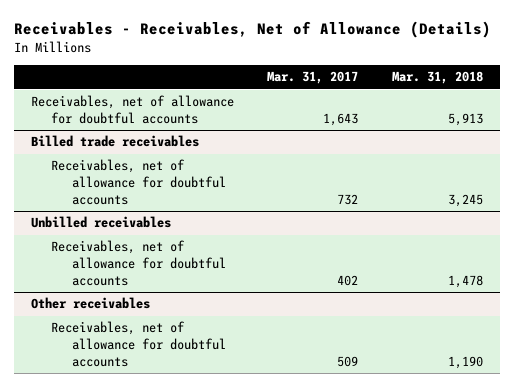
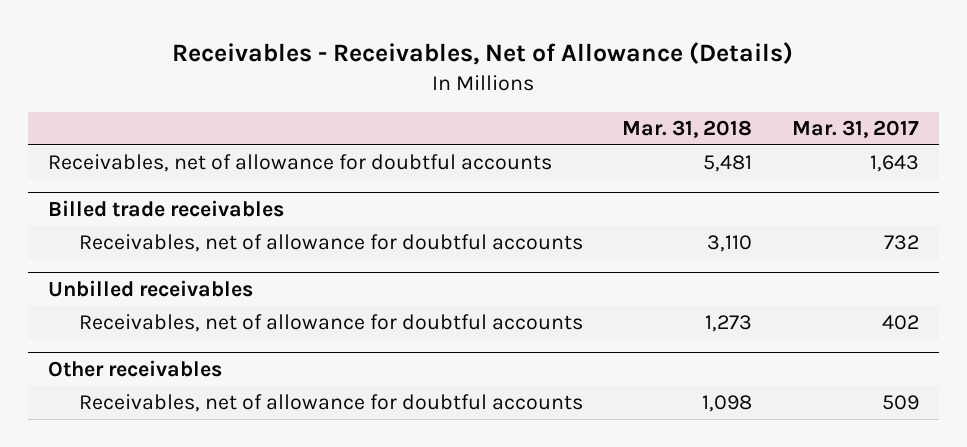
- | Mar. 31, 2017 | Mar. 31, 2018
+ | Mar. 31, 2018 | Mar. 31, 2017
- Receivables, net of allowance for doubtful accounts | 1,643 | 5,913
+ Receivables, net of allowance for doubtful accounts | 5,481 | 1,643
@ Billed trade receivables
- Receivables, net of allowance for doubtful accounts | 732 | 3,245
+ Receivables, net of allowance for doubtful accounts | 3,110 | 732
@ Unbilled receivables
- Receivables, net of allowance for doubtful accounts | 402 | 1,478
+ Receivables, net of allowance for doubtful accounts | 1,273 | 402
@ Other receivables
- Receivables, net of allowance for doubtful accounts | 509 | 1,190
+ Receivables, net of allowance for doubtful accounts | 1,098 | 509

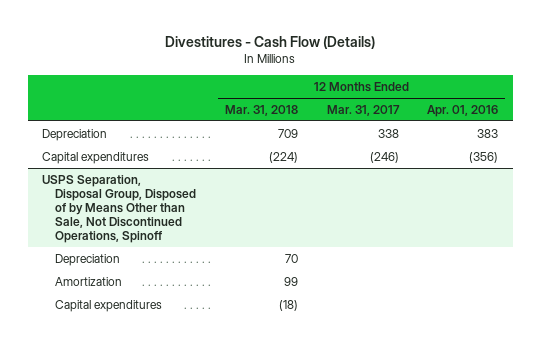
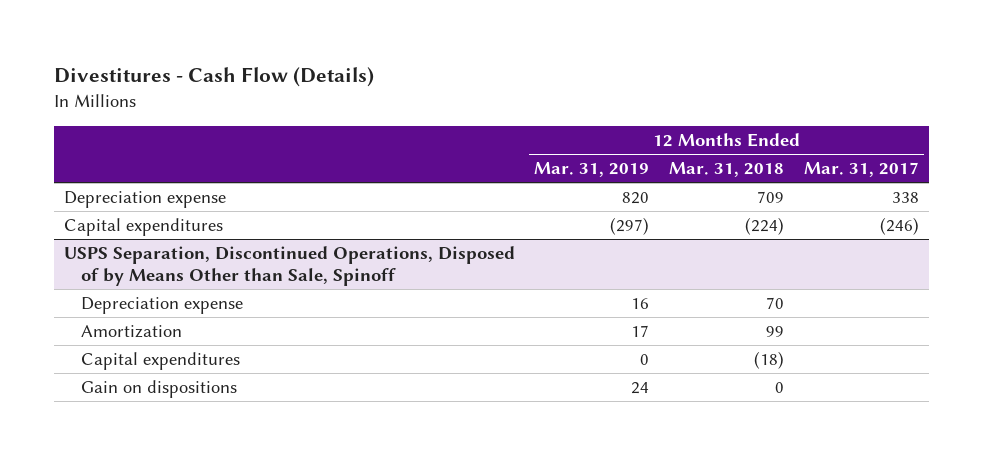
- | 12 Months Ended Mar. 31, 2018 | 12 Months Ended Mar. 31, 2017 | 12 Months Ended Apr. 01, 2016
+ | 12 Months Ended Mar. 31, 2019 | 12 Months Ended Mar. 31, 2018 | 12 Months Ended Mar. 31, 2017
- Depreciation | 709 | 338 | 383
+ Depreciation expense | 820 | 709 | 338
- USPS Separation, Disposal Group, Disposed of by Means Other than Sale, Not Discontinued Operations, Spinoff
- Depreciation | 70 | |
+ USPS Separation, Discontinued Operations, Disposed of by Means Other than Sale, Spinoff
+ Depreciation expense | 16 | 70 |
+ Gain on dispositions | 24 | 0 |

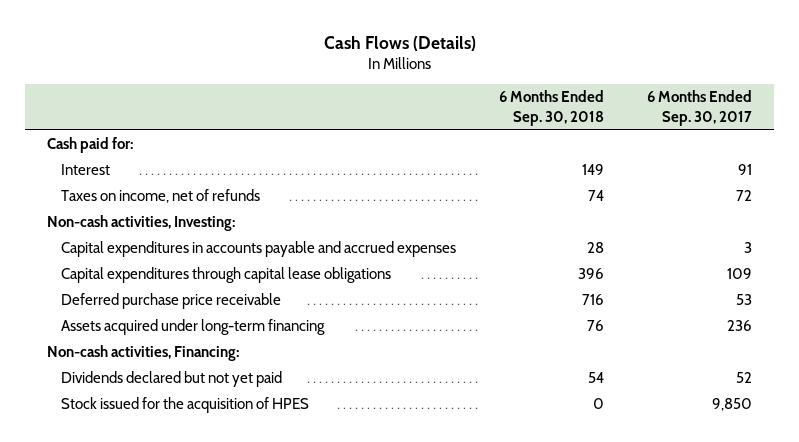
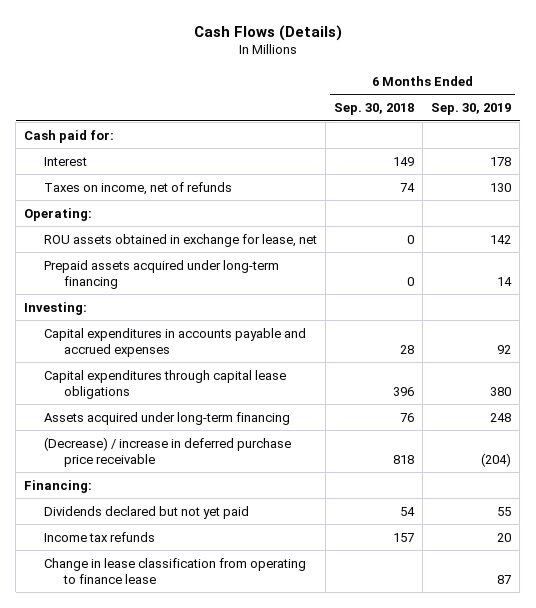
- | 6 Months Ended Sep. 30, 2018 | 6 Months Ended Sep. 30, 2017
+ | 6 Months Ended Sep. 30, 2018 | 6 Months Ended Sep. 30, 2019
- Non-cash activities, Investing:
+ Operating:
+ ROU assets obtained in exchange for lease, net | 0 | 142
+ Prepaid assets acquired under long-term financing | 0 | 14
+ Investing:
- Deferred purchase price receivable | 716 | 53
- Non-cash activities, Financing:
+ (Decrease) / increase in deferred purchase price receivable | 818 | (204)
+ Financing:
- Stock issued for the acquisition of HPES | 0 | 9,850
+ Income tax refunds | 157 | 20
+ Change in lease classification from operating to finance lease | | 87

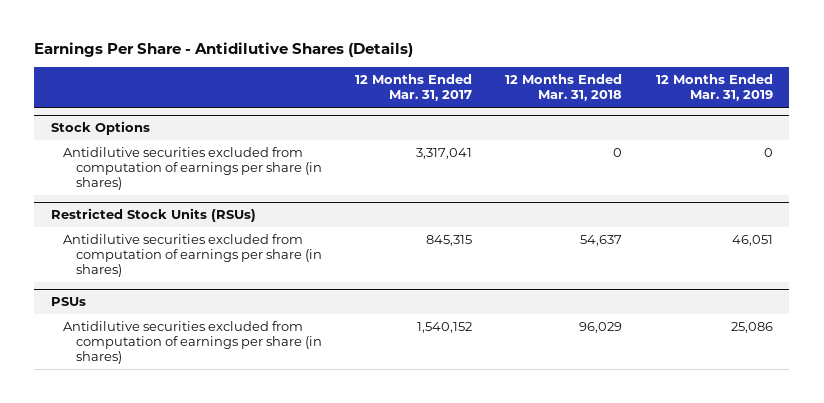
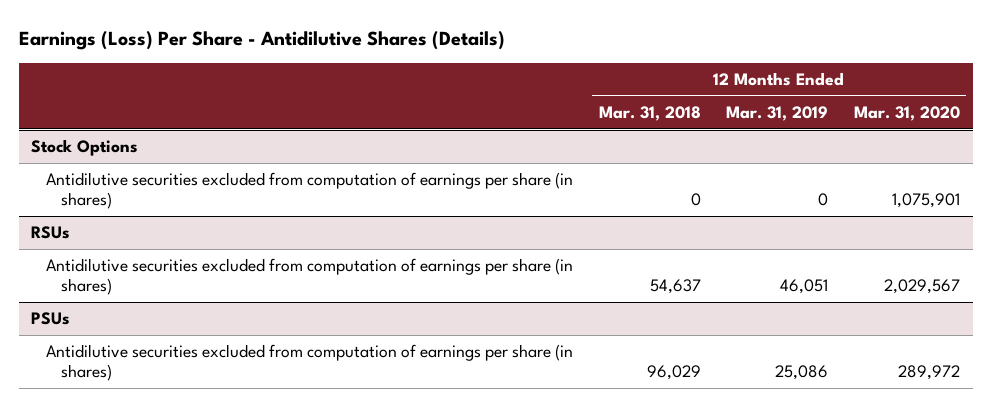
- Earnings Per Share - Antidilutive Shares (Details)
+ Earnings (Loss) Per Share - Antidilutive Shares (Details)
- | 12 Months Ended Mar. 31, 2017 | 12 Months Ended Mar. 31, 2018 | 12 Months Ended Mar. 31, 2019
+ | 12 Months Ended Mar. 31, 2018 | 12 Months Ended Mar. 31, 2019 | 12 Months Ended Mar. 31, 2020
- Restricted Stock Units (RSUs)
+ RSUs

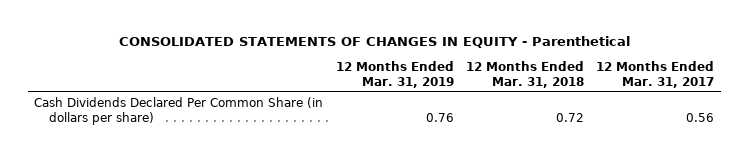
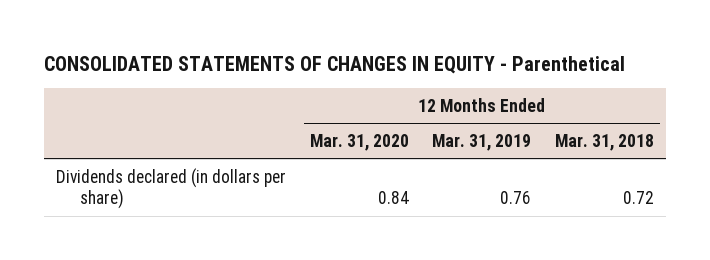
- | 12 Months Ended Mar. 31, 2019 | 12 Months Ended Mar. 31, 2018 | 12 Months Ended Mar. 31, 2017
+ | 12 Months Ended Mar. 31, 2020 | 12 Months Ended Mar. 31, 2019 | 12 Months Ended Mar. 31, 2018
- Cash Dividends Declared Per Common Share (in dollars per share) | 0.76 | 0.72 | 0.56
+ Dividends declared (in dollars per share) | 0.84 | 0.76 | 0.72

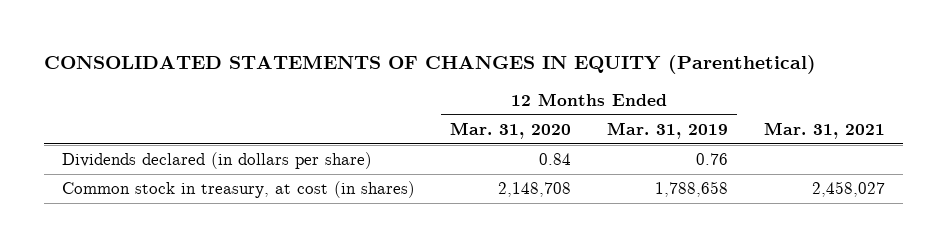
- CONSOLIDATED STATEMENTS OF CHANGES IN EQUITY - Parenthetical
+ CONSOLIDATED STATEMENTS OF CHANGES IN EQUITY (Parenthetical)
- | 12 Months Ended Mar. 31, 2020 | 12 Months Ended Mar. 31, 2019 | 12 Months Ended Mar. 31, 2018
+ | 12 Months Ended Mar. 31, 2020 | 12 Months Ended Mar. 31, 2019 | Mar. 31, 2021
+ Common stock in treasury, at cost (in shares) | 2,148,708 | 1,788,658 | 2,458,027

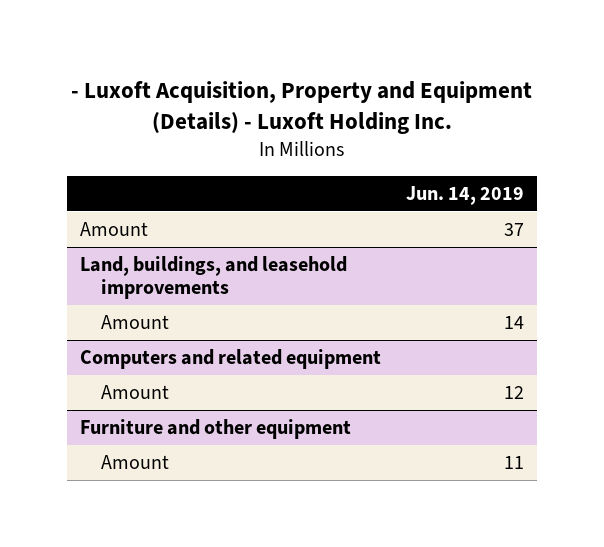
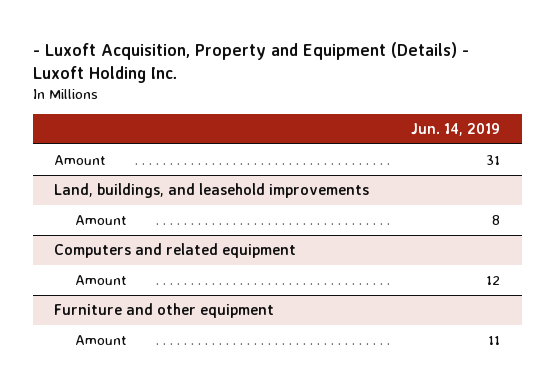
- Amount | 37
+ Amount | 31
@ Land, buildings, and leasehold improvements
- Amount | 14
+ Amount | 8

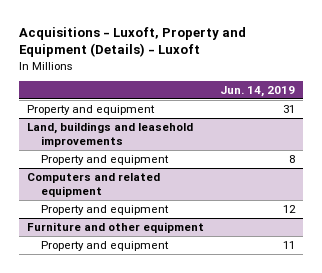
- - Luxoft Acquisition, Property and Equipment (Details) - Luxoft Holding Inc.
+ Acquisitions - Luxoft, Property and Equipment (Details) - Luxoft
- Amount | 31
- Land, buildings, and leasehold improvements
- Amount | 8
+ Property and equipment | 31
+ Land, buildings and leasehold improvements
+ Property and equipment | 8
@ Computers and related equipment
- Amount | 12
+ Property and equipment | 12
@ Furniture and other equipment
- Amount | 11
+ Property and equipment | 11

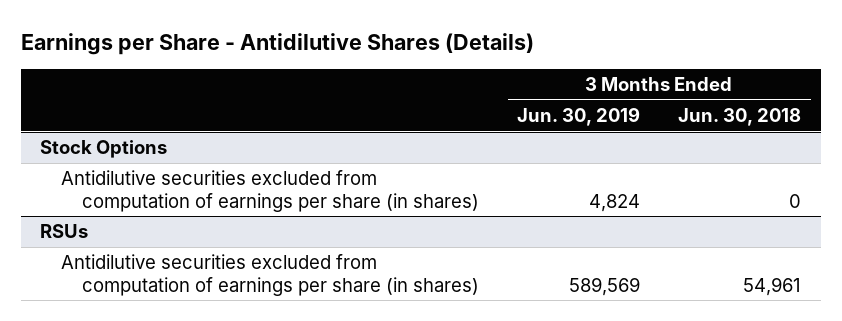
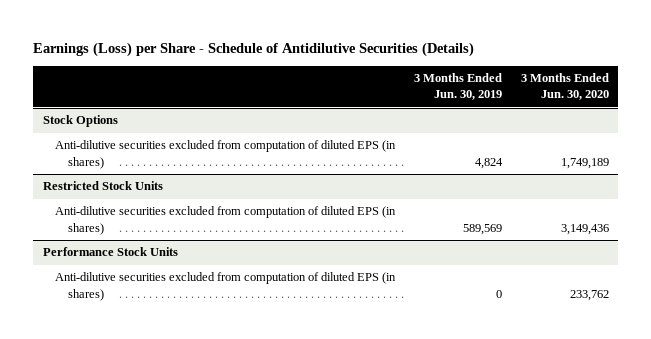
- Earnings per Share - Antidilutive Shares (Details)
+ Earnings (Loss) per Share - Schedule of Antidilutive Securities (Details)
- | 3 Months Ended Jun. 30, 2019 | 3 Months Ended Jun. 30, 2018
+ | 3 Months Ended Jun. 30, 2019 | 3 Months Ended Jun. 30, 2020
@ Stock Options
- Antidilutive securities excluded from computation of earnings per share (in shares) | 4,824 | 0
- RSUs
- Antidilutive securities excluded from computation of earnings per share (in shares) | 589,569 | 54,961
@ Stock Options
+ Anti-dilutive securities excluded from computation of diluted EPS (in shares) | 4,824 | 1,749,189
+ Restricted Stock Units
+ Anti-dilutive securities excluded from computation of diluted EPS (in shares) | 589,569 | 3,149,436
+ Performance Stock Units
+ Anti-dilutive securities excluded from computation of diluted EPS (in shares) | 0 | 233,762

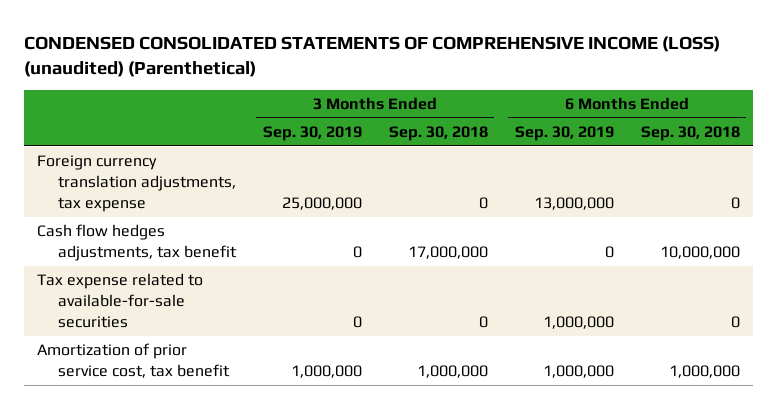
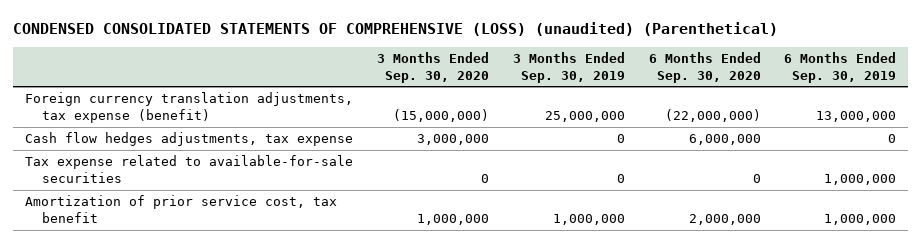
- CONDENSED CONSOLIDATED STATEMENTS OF COMPREHENSIVE INCOME (LOSS) (unaudited) (Parenthetical)
+ CONDENSED CONSOLIDATED STATEMENTS OF COMPREHENSIVE (LOSS) (unaudited) (Parenthetical)
- | 3 Months Ended Sep. 30, 2019 | 3 Months Ended Sep. 30, 2018 | 6 Months Ended Sep. 30, 2019 | 6 Months Ended Sep. 30, 2018
+ | 3 Months Ended Sep. 30, 2020 | 3 Months Ended Sep. 30, 2019 | 6 Months Ended Sep. 30, 2020 | 6 Months Ended Sep. 30, 2019
- Foreign currency translation adjustments, tax expense | 25,000,000 | 0 | 13,000,000 | 0
- Cash flow hedges adjustments, tax benefit | 0 | 17,000,000 | 0 | 10,000,000
+ Foreign currency translation adjustments, tax expense (benefit) | (15,000,000) | 25,000,000 | (22,000,000) | 13,000,000
+ Cash flow hedges adjustments, tax expense | 3,000,000 | 0 | 6,000,000 | 0

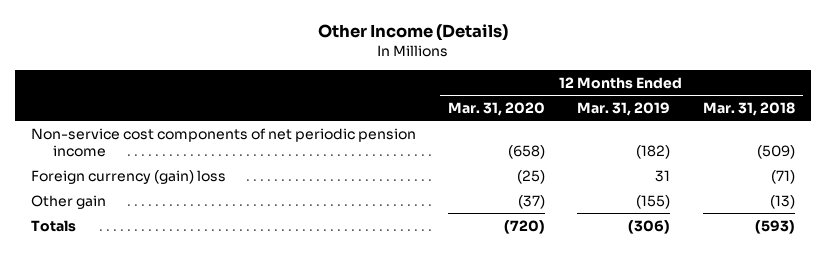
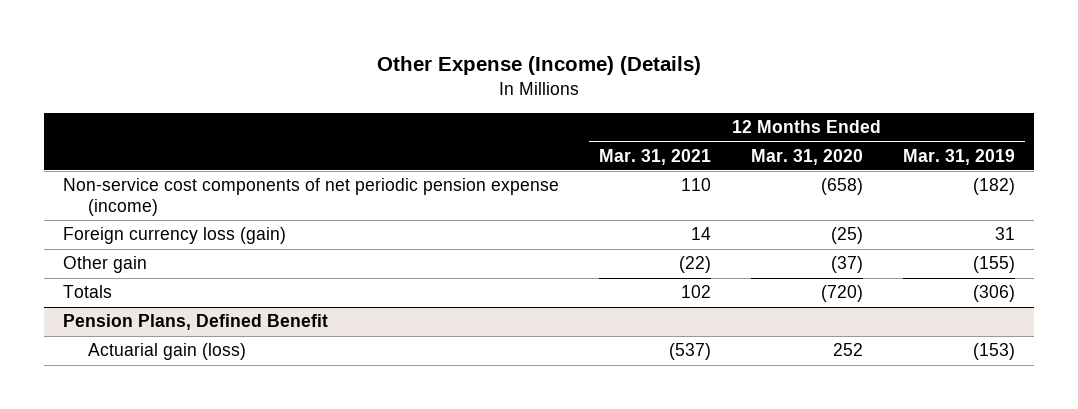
- Other Income (Details)
+ Other Expense (Income) (Details)
- | 12 Months Ended Mar. 31, 2020 | 12 Months Ended Mar. 31, 2019 | 12 Months Ended Mar. 31, 2018
+ | 12 Months Ended Mar. 31, 2021 | 12 Months Ended Mar. 31, 2020 | 12 Months Ended Mar. 31, 2019
- Non-service cost components of net periodic pension income | (658) | (182) | (509)
- Foreign currency (gain) loss | (25) | 31 | (71)
+ Non-service cost components of net periodic pension expense (income) | 110 | (658) | (182)
+ Foreign currency loss (gain) | 14 | (25) | 31
+ Pension Plans, Defined Benefit
+ Actuarial gain (loss) | (537) | 252 | (153)

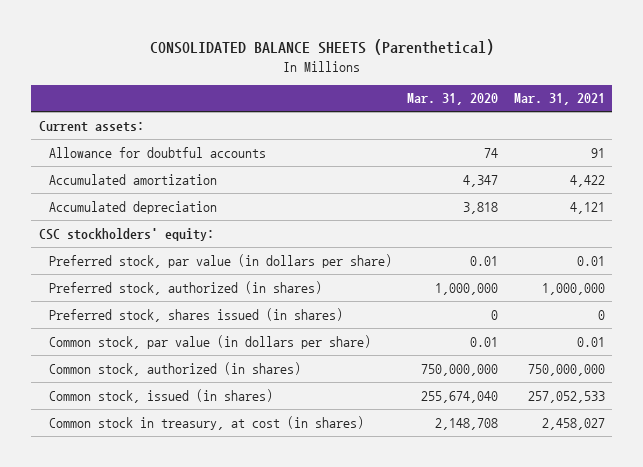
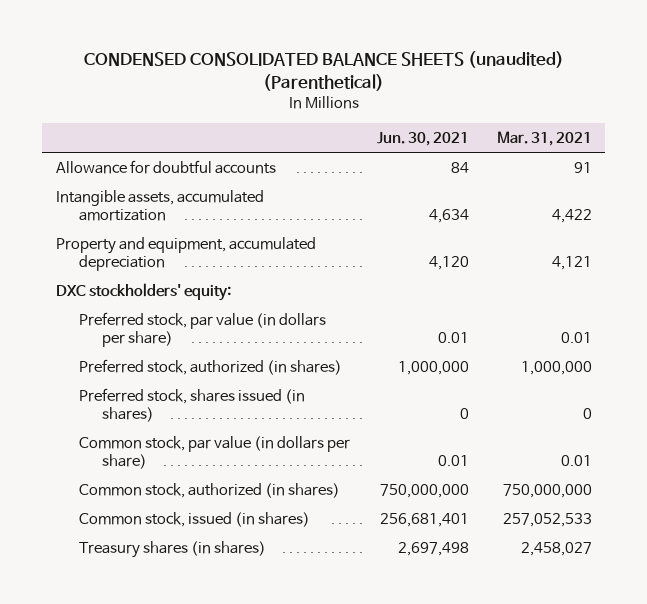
- CONSOLIDATED BALANCE SHEETS (Parenthetical)
+ CONDENSED CONSOLIDATED BALANCE SHEETS (unaudited) (Parenthetical)
- | Mar. 31, 2020 | Mar. 31, 2021
+ | Jun. 30, 2021 | Mar. 31, 2021
- Current assets:
- Accumulated amortization | 4,347 | 4,422
- Accumulated depreciation | 3,818 | 4,121
- CSC stockholders' equity:
+ Intangible assets, accumulated amortization | 4,634 | 4,422
+ Property and equipment, accumulated depreciation | 4,120 | 4,121
+ DXC stockholders' equity:
- Common stock in treasury, at cost (in shares) | 2,148,708 | 2,458,027
+ Treasury shares (in shares) | 2,697,498 | 2,458,027

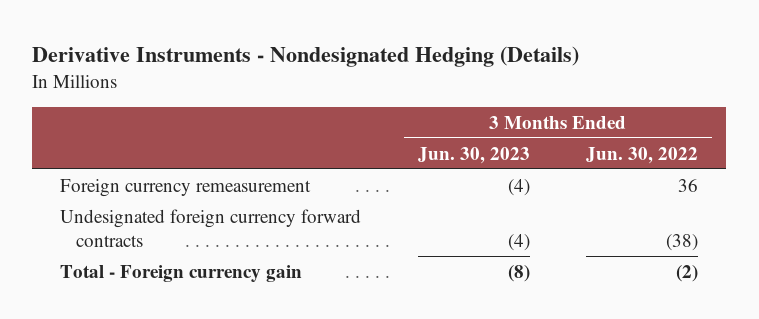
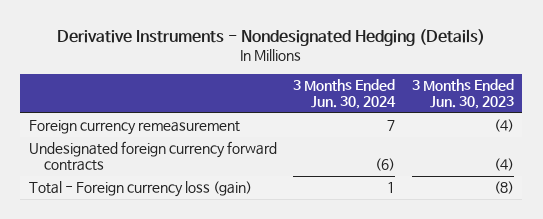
- | 3 Months Ended Jun. 30, 2023 | 3 Months Ended Jun. 30, 2022
+ | 3 Months Ended Jun. 30, 2024 | 3 Months Ended Jun. 30, 2023
- Total - Foreign currency gain | (8) | (2)
+ Total - Foreign currency loss (gain) | 1 | (8)

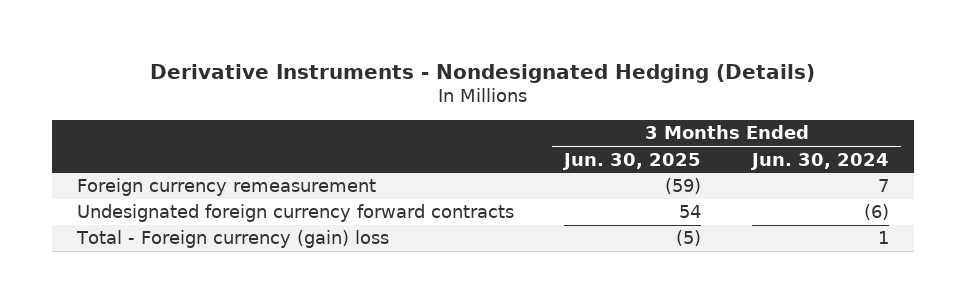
- | 3 Months Ended Jun. 30, 2024 | 3 Months Ended Jun. 30, 2023
+ | 3 Months Ended Jun. 30, 2025 | 3 Months Ended Jun. 30, 2024
- Total - Foreign currency loss (gain) | 1 | (8)
+ Total - Foreign currency (gain) loss | (5) | 1

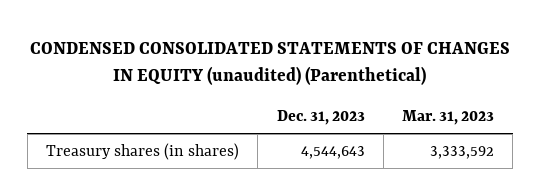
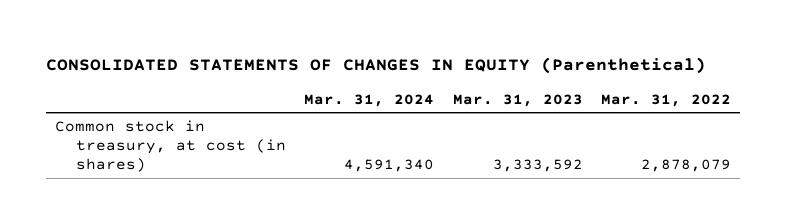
- CONDENSED CONSOLIDATED STATEMENTS OF CHANGES IN EQUITY (unaudited) (Parenthetical)
+ CONSOLIDATED STATEMENTS OF CHANGES IN EQUITY (Parenthetical)
- | Dec. 31, 2023 | Mar. 31, 2023
+ | Mar. 31, 2024 | Mar. 31, 2023 | Mar. 31, 2022
- Treasury shares (in shares) | 4,544,643 | 3,333,592
+ Common stock in treasury, at cost (in shares) | 4,591,340 | 3,333,592 | 2,878,079

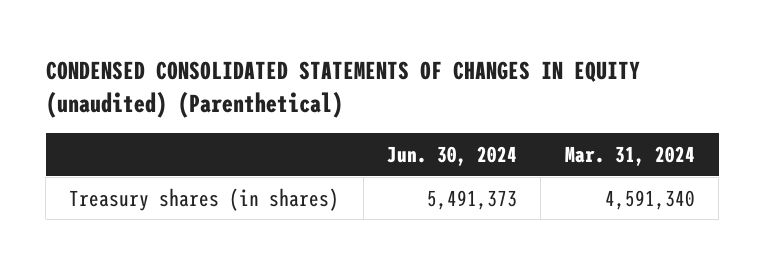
- CONSOLIDATED STATEMENTS OF CHANGES IN EQUITY (Parenthetical)
+ CONDENSED CONSOLIDATED STATEMENTS OF CHANGES IN EQUITY (unaudited) (Parenthetical)
- | Mar. 31, 2024 | Mar. 31, 2023 | Mar. 31, 2022
+ | Jun. 30, 2024 | Mar. 31, 2024
- Common stock in treasury, at cost (in shares) | 4,591,340 | 3,333,592 | 2,878,079
+ Treasury shares (in shares) | 5,491,373 | 4,591,340

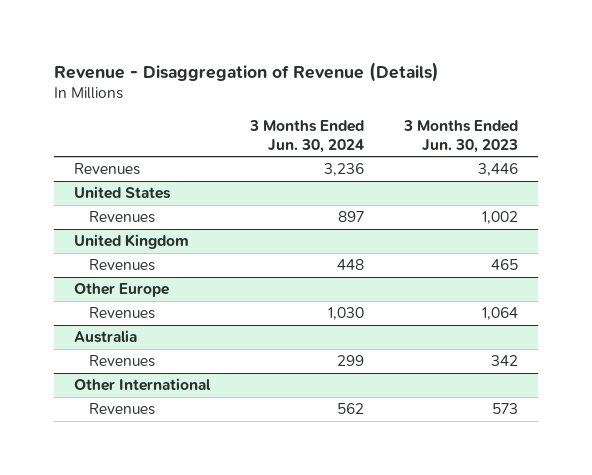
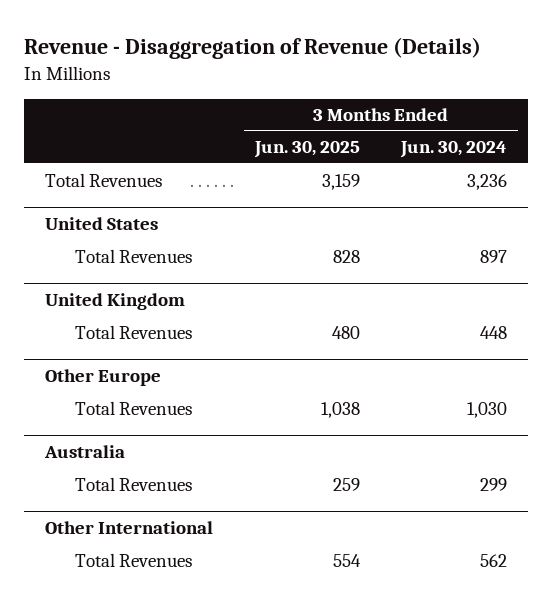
- | 3 Months Ended Jun. 30, 2024 | 3 Months Ended Jun. 30, 2023
+ | 3 Months Ended Jun. 30, 2025 | 3 Months Ended Jun. 30, 2024
- Revenues | 3,236 | 3,446
+ Total Revenues | 3,159 | 3,236
@ United States
- Revenues | 897 | 1,002
+ Total Revenues | 828 | 897
@ United Kingdom
- Revenues | 448 | 465
+ Total Revenues | 480 | 448
@ Other Europe
- Revenues | 1,030 | 1,064
+ Total Revenues | 1,038 | 1,030
@ Australia
- Revenues | 299 | 342
+ Total Revenues | 259 | 299
@ Other International
- Revenues | 562 | 573
+ Total Revenues | 554 | 562

